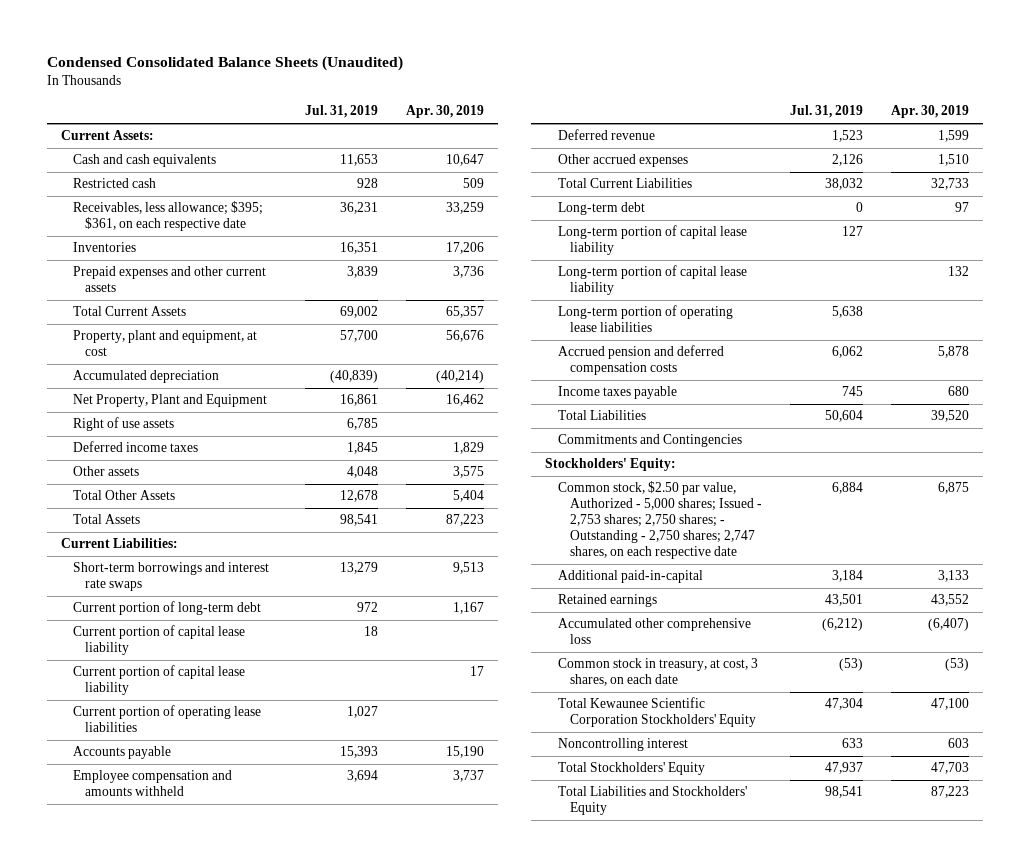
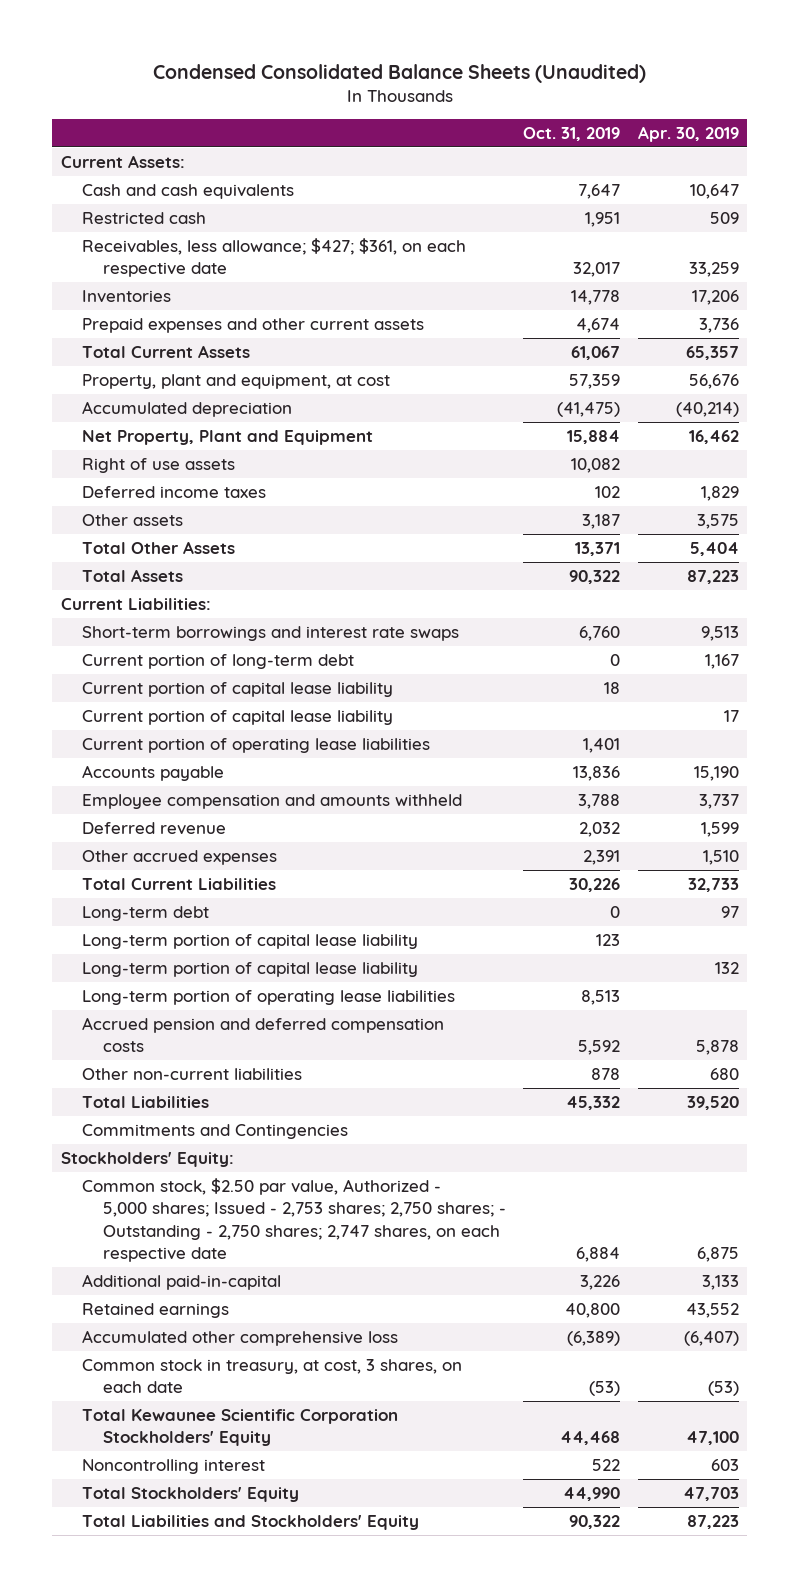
- | Jul. 31, 2019 | Apr. 30, 2019
+ | Oct. 31, 2019 | Apr. 30, 2019
- Receivables, less allowance; $395; $361, on each respective date | 36,231 | 33,259
+ Receivables, less allowance; $427; $361, on each respective date | 32,017 | 33,259
- Income taxes payable | 745 | 680
+ Other non-current liabilities | 878 | 680

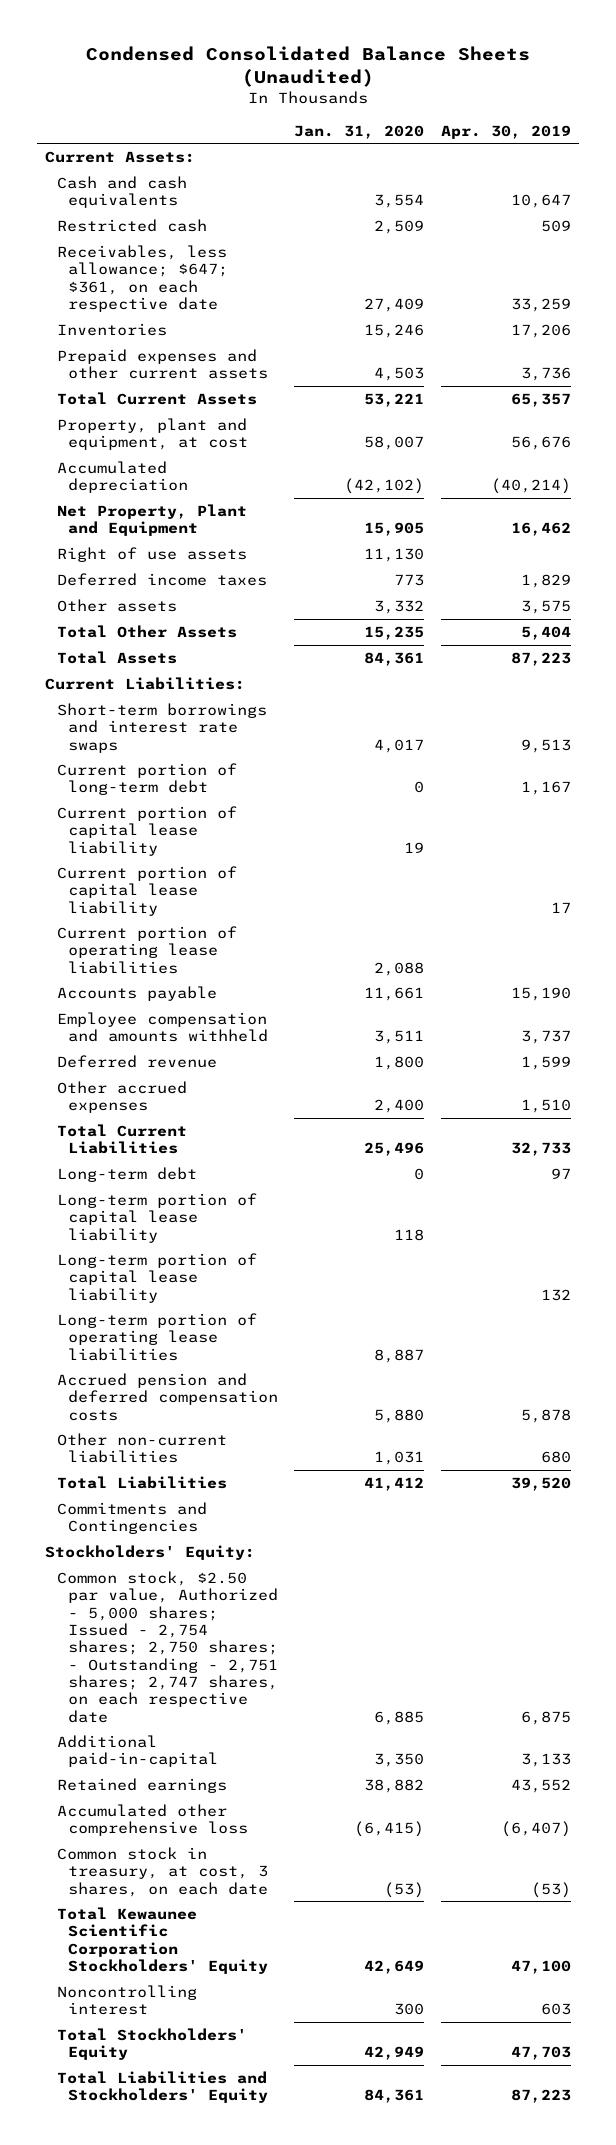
- | Oct. 31, 2019 | Apr. 30, 2019
+ | Jan. 31, 2020 | Apr. 30, 2019
- Receivables, less allowance; $427; $361, on each respective date | 32,017 | 33,259
+ Receivables, less allowance; $647; $361, on each respective date | 27,409 | 33,259
- Common stock, $2.50 par value, Authorized - 5,000 shares; Issued - 2,753 shares; 2,750 shares; - Outstanding - 2,750 shares; 2,747 shares, on each respective date | 6,884 | 6,875
+ Common stock, $2.50 par value, Authorized - 5,000 shares; Issued - 2,754 shares; 2,750 shares; - Outstanding - 2,751 shares; 2,747 shares, on each respective date | 6,885 | 6,875

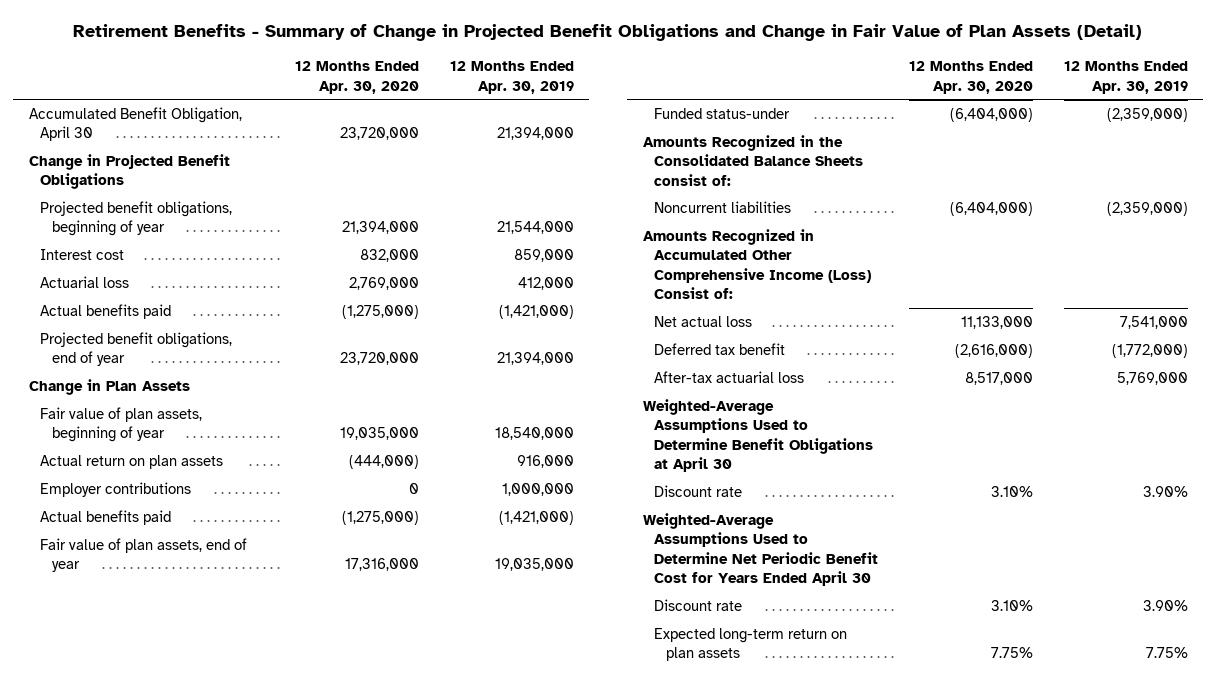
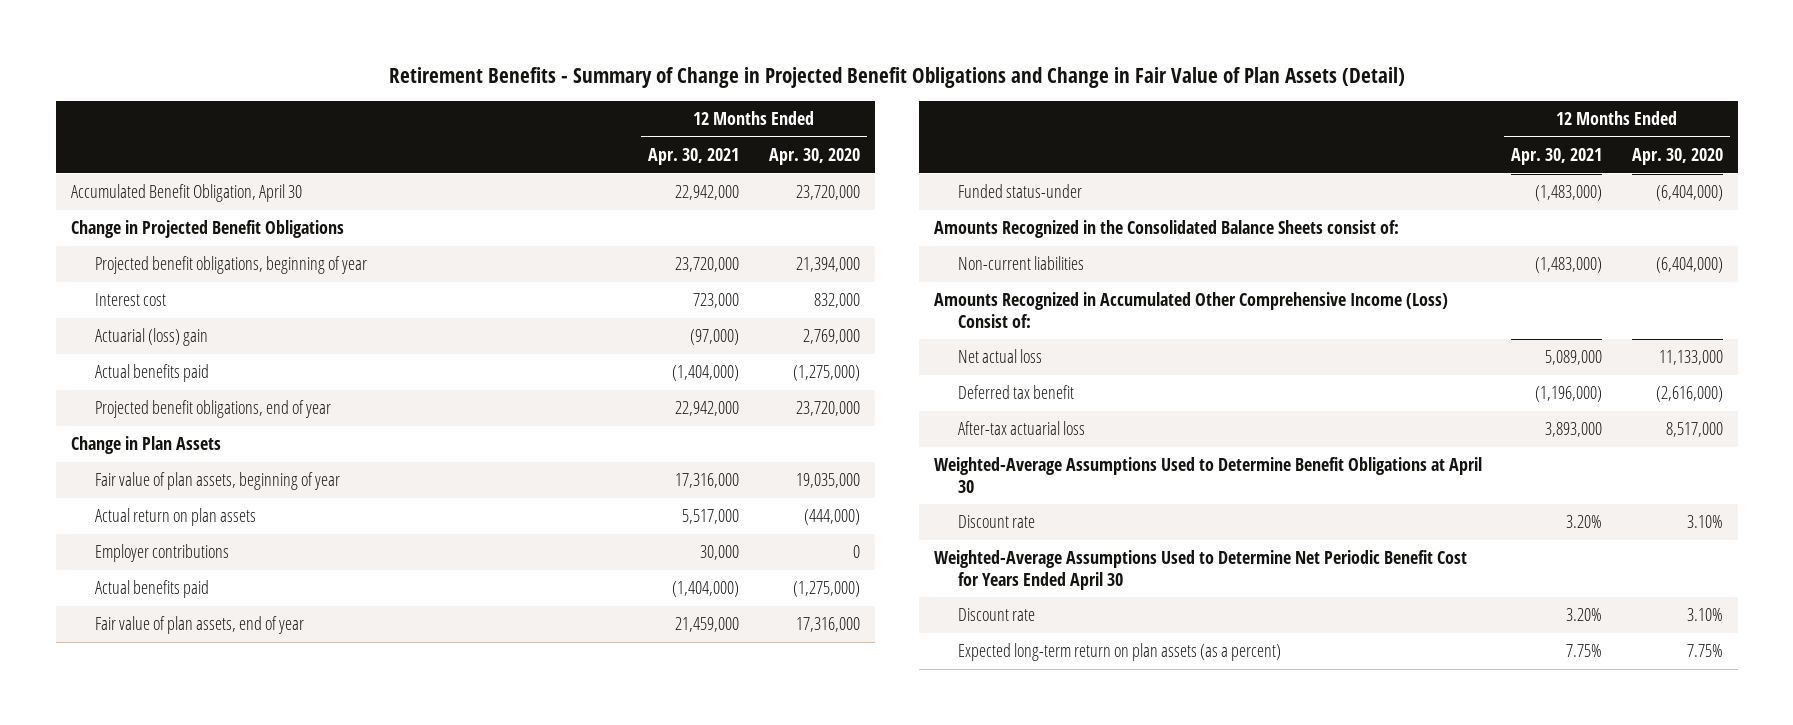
- | 12 Months Ended Apr. 30, 2020 | 12 Months Ended Apr. 30, 2019
+ | 12 Months Ended Apr. 30, 2021 | 12 Months Ended Apr. 30, 2020
- Actuarial loss | 2,769,000 | 412,000
+ Actuarial (loss) gain | (97,000) | 2,769,000
- Noncurrent liabilities | (6,404,000) | (2,359,000)
+ Non-current liabilities | (1,483,000) | (6,404,000)
- Expected long-term return on plan assets | 7.75% | 7.75%
+ Expected long-term return on plan assets (as a percent) | 7.75% | 7.75%

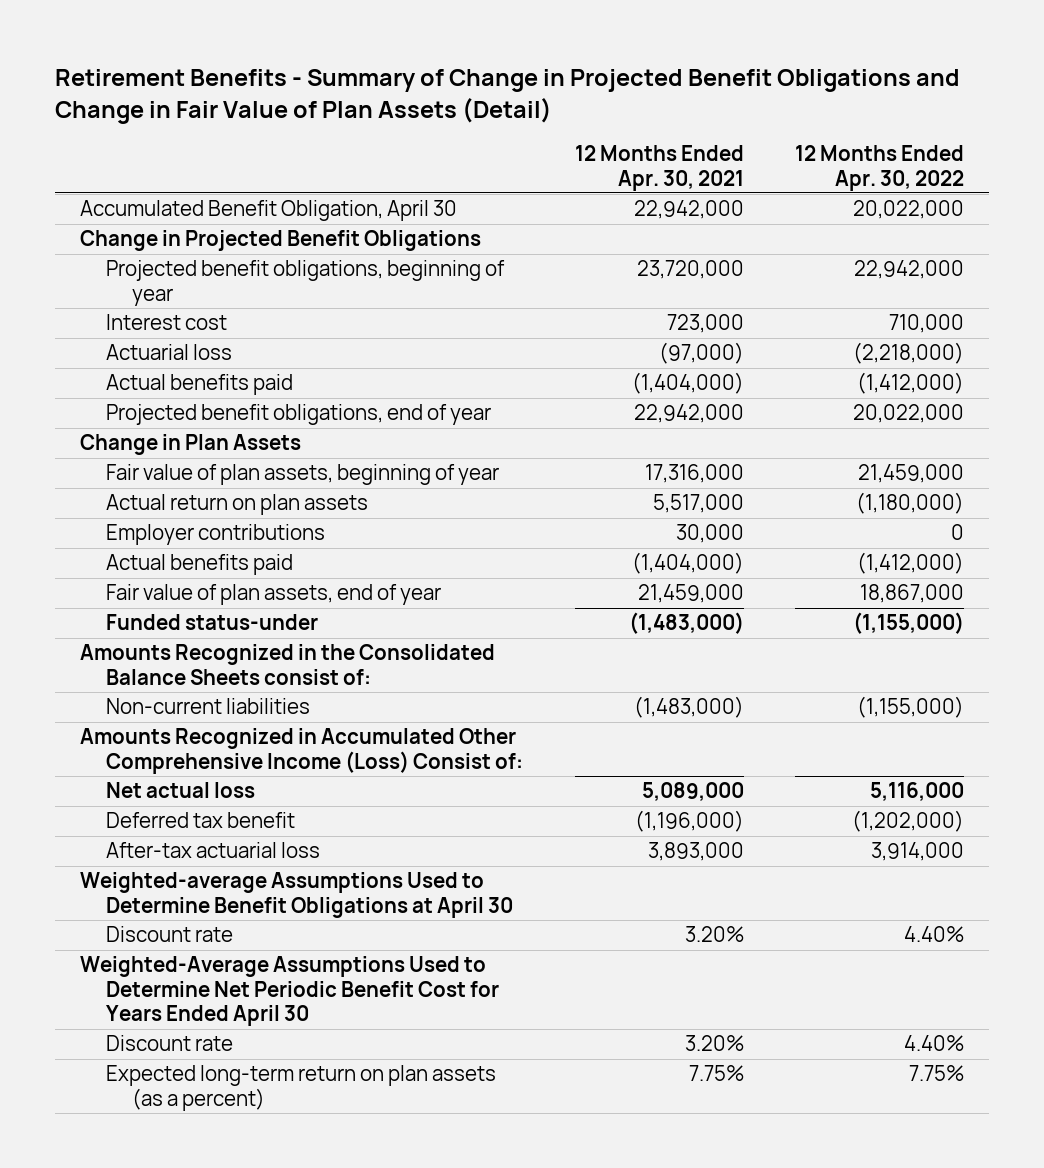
- | 12 Months Ended Apr. 30, 2021 | 12 Months Ended Apr. 30, 2020
+ | 12 Months Ended Apr. 30, 2021 | 12 Months Ended Apr. 30, 2022
- Actuarial (loss) gain | (97,000) | 2,769,000
+ Actuarial loss | (97,000) | (2,218,000)
- Weighted-Average Assumptions Used to Determine Benefit Obligations at April 30
+ Weighted-average Assumptions Used to Determine Benefit Obligations at April 30

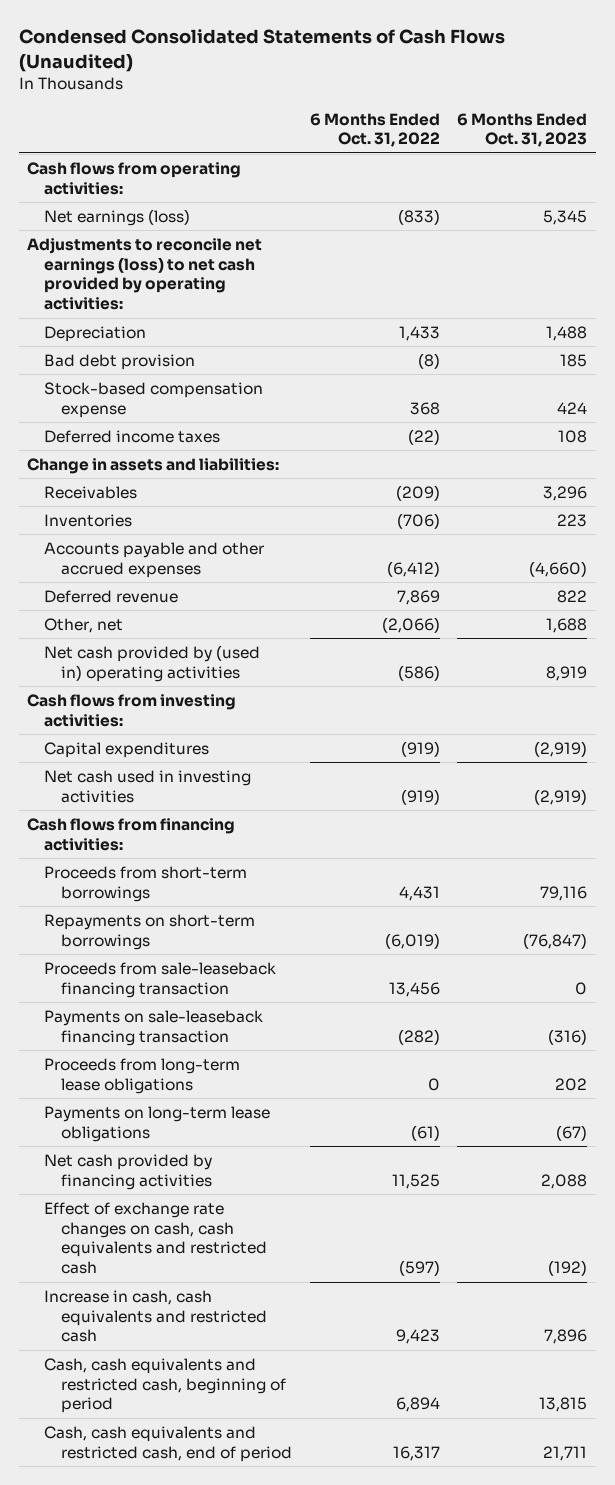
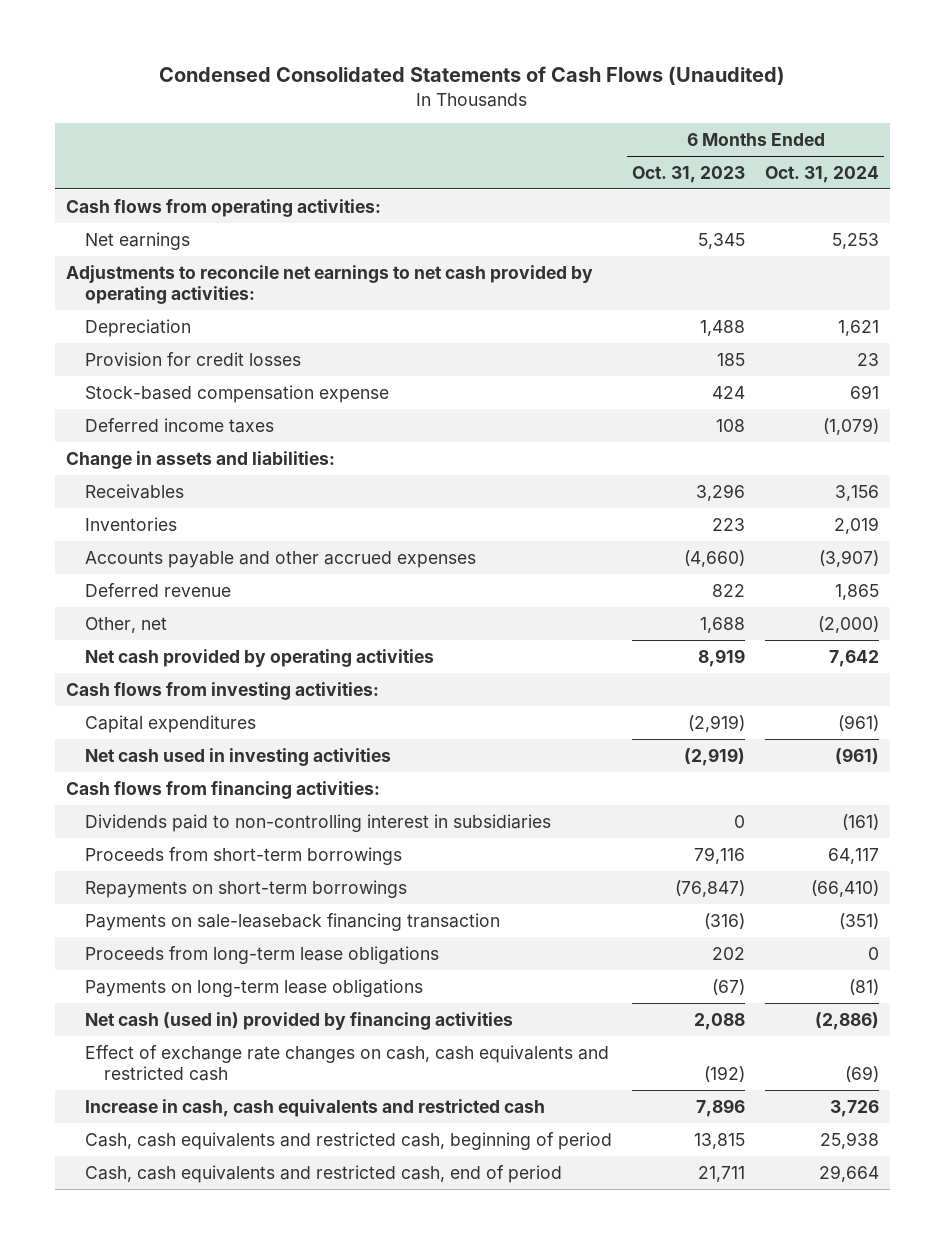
- | 6 Months Ended Oct. 31, 2022 | 6 Months Ended Oct. 31, 2023
+ | 6 Months Ended Oct. 31, 2023 | 6 Months Ended Oct. 31, 2024
- Net earnings (loss) | (833) | 5,345
- Adjustments to reconcile net earnings (loss) to net cash provided by operating activities:
+ Net earnings | 5,345 | 5,253
+ Adjustments to reconcile net earnings to net cash provided by operating activities:
- Bad debt provision | (8) | 185
+ Provision for credit losses | 185 | 23
- Net cash provided by (used in) operating activities | (586) | 8,919
+ Net cash provided by operating activities | 8,919 | 7,642
+ Dividends paid to non-controlling interest in subsidiaries | 0 | (161)
- Proceeds from sale-leaseback financing transaction | 13,456 | 0
- Net cash provided by financing activities | 11,525 | 2,088
+ Net cash (used in) provided by financing activities | 2,088 | (2,886)

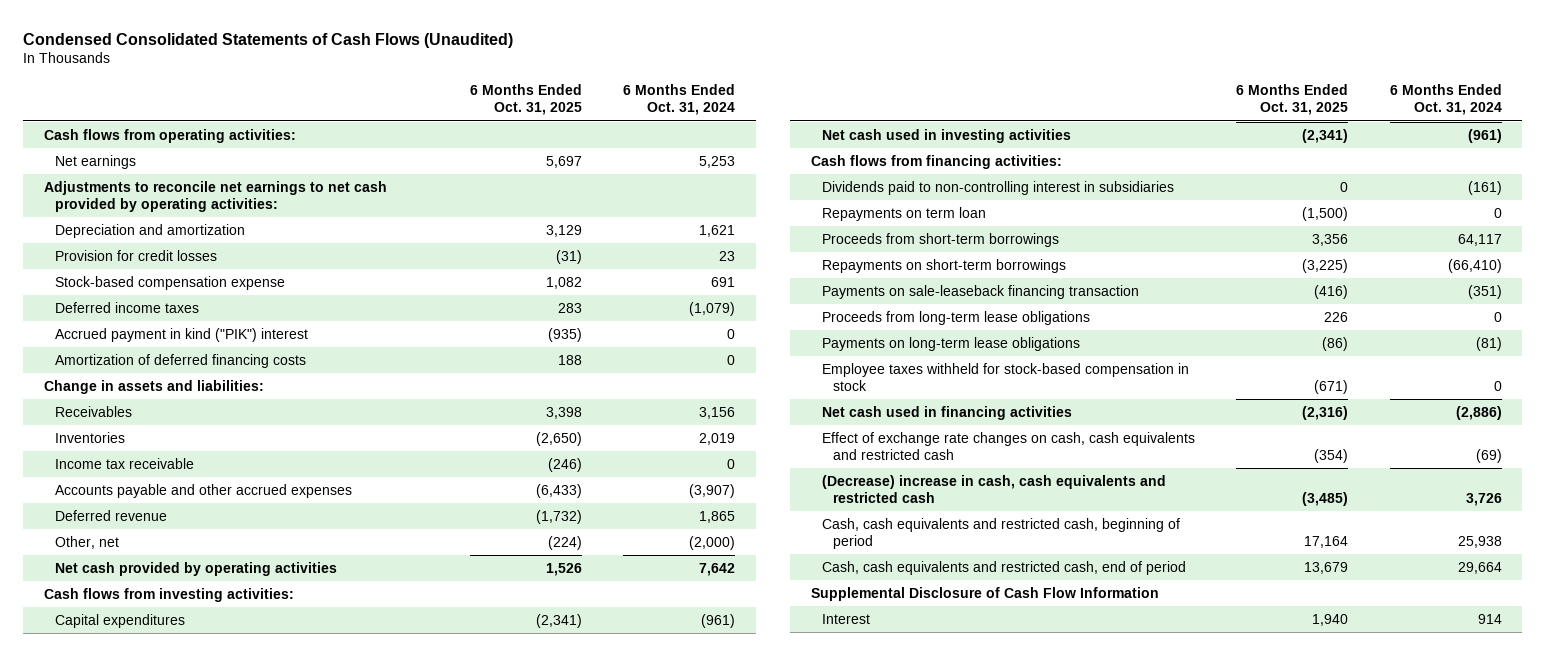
- | 6 Months Ended Oct. 31, 2023 | 6 Months Ended Oct. 31, 2024
+ | 6 Months Ended Oct. 31, 2025 | 6 Months Ended Oct. 31, 2024
- Depreciation | 1,488 | 1,621
+ Depreciation and amortization | 3,129 | 1,621
+ Accrued payment in kind ("PIK") interest | (935) | 0
+ Amortization of deferred financing costs | 188 | 0
+ Income tax receivable | (246) | 0
+ Repayments on term loan | (1,500) | 0
- Net cash (used in) provided by financing activities | 2,088 | (2,886)
+ Employee taxes withheld for stock-based compensation in stock | (671) | 0
+ Net cash used in financing activities | (2,316) | (2,886)
- Increase in cash, cash equivalents and restricted cash | 7,896 | 3,726
+ (Decrease) increase in cash, cash equivalents and restricted cash | (3,485) | 3,726
+ Supplemental Disclosure of Cash Flow Information
+ Interest | 1,940 | 914

